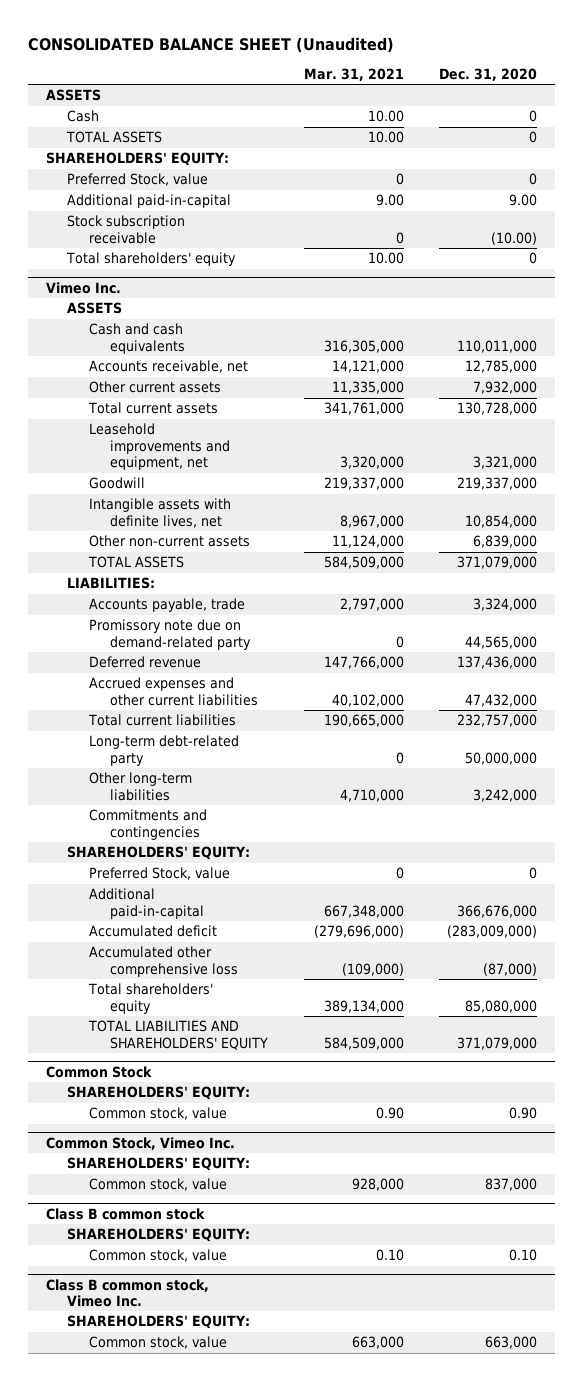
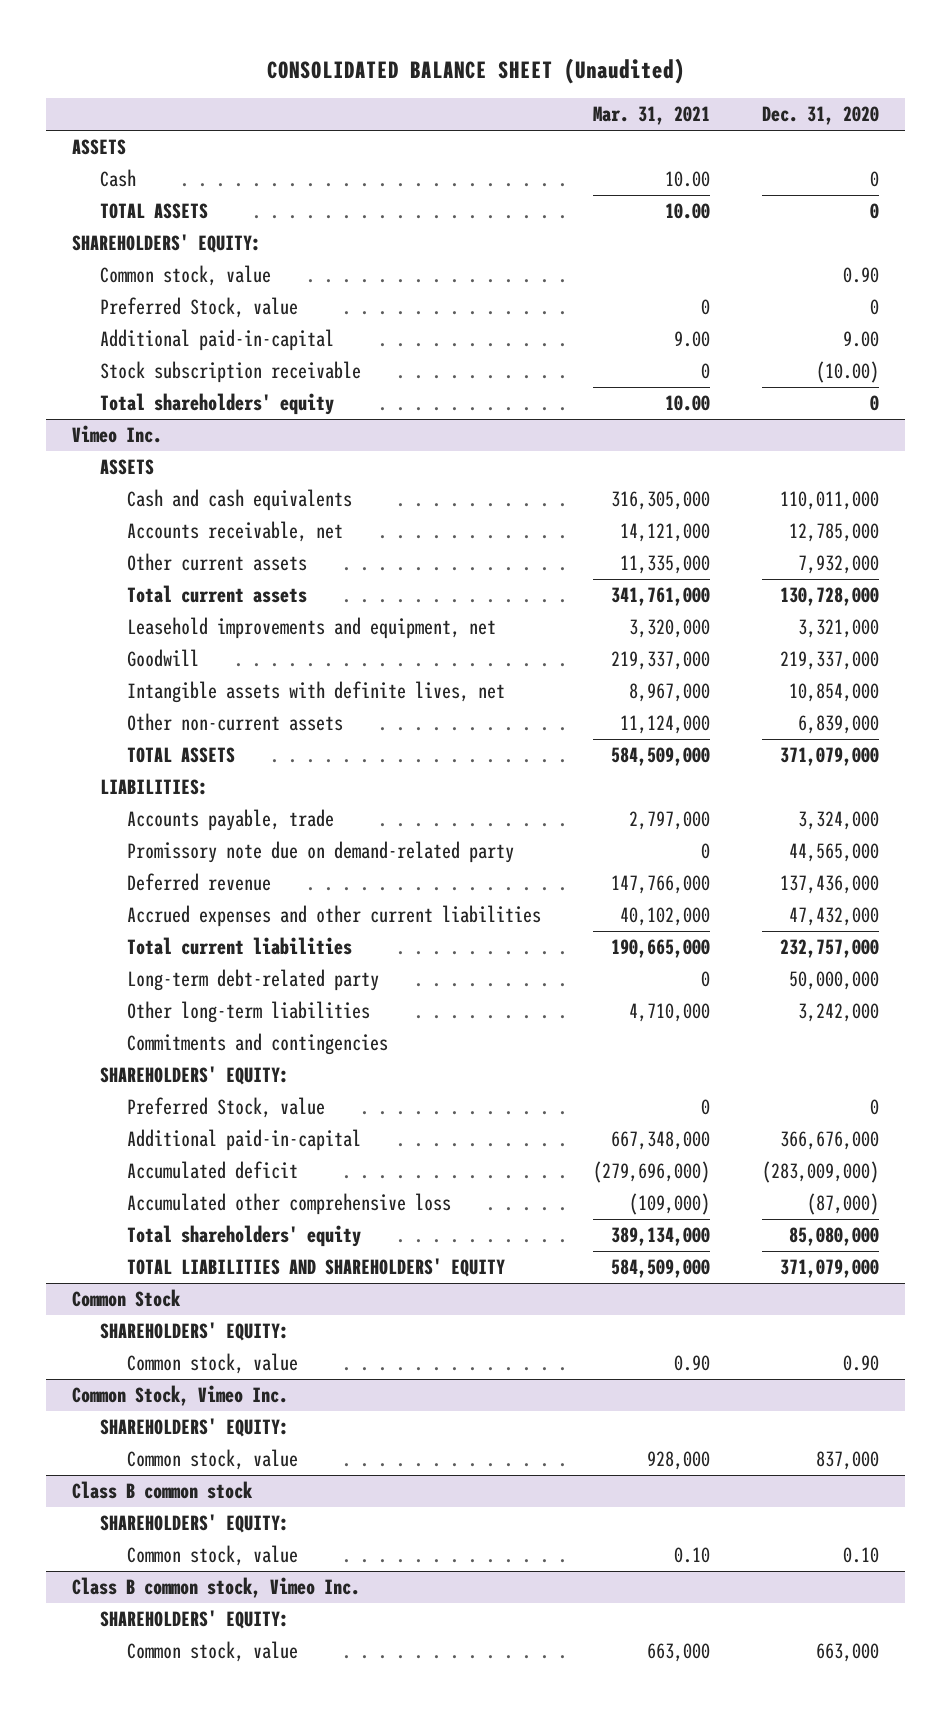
+ Common stock, value | | 0.90

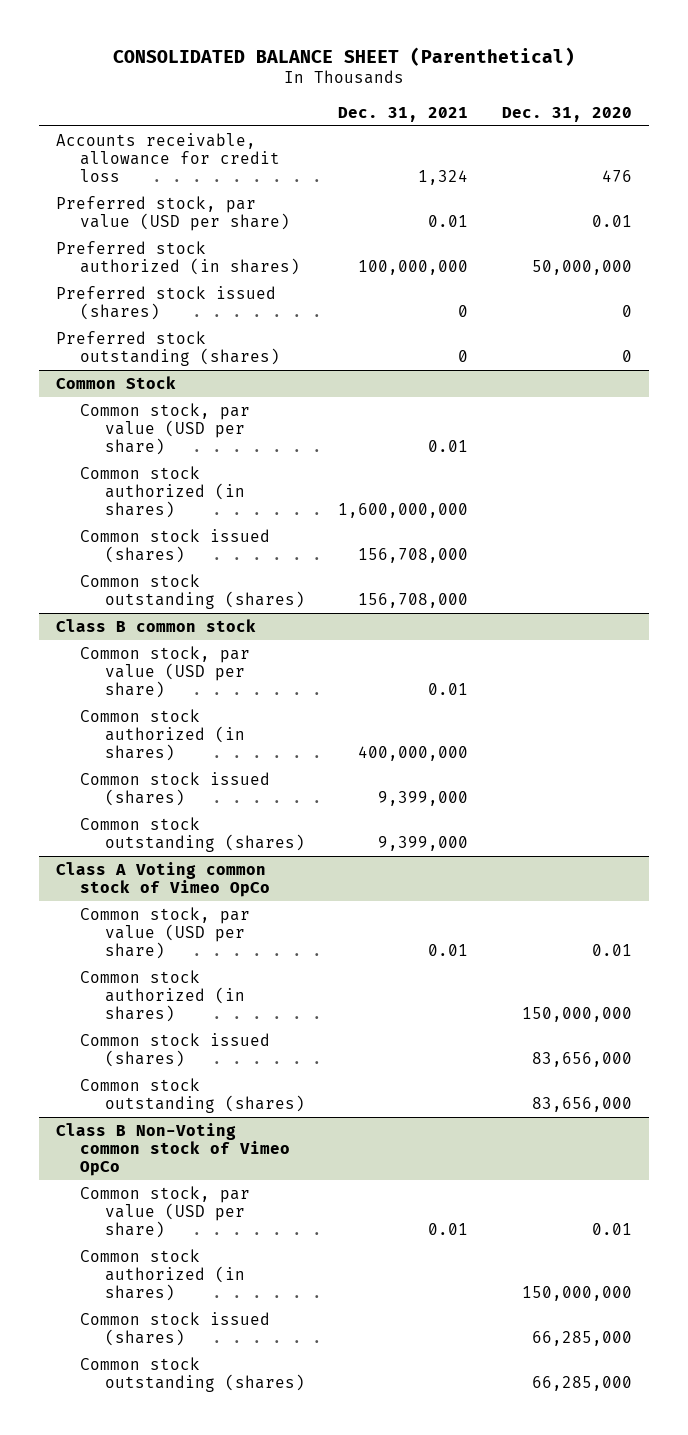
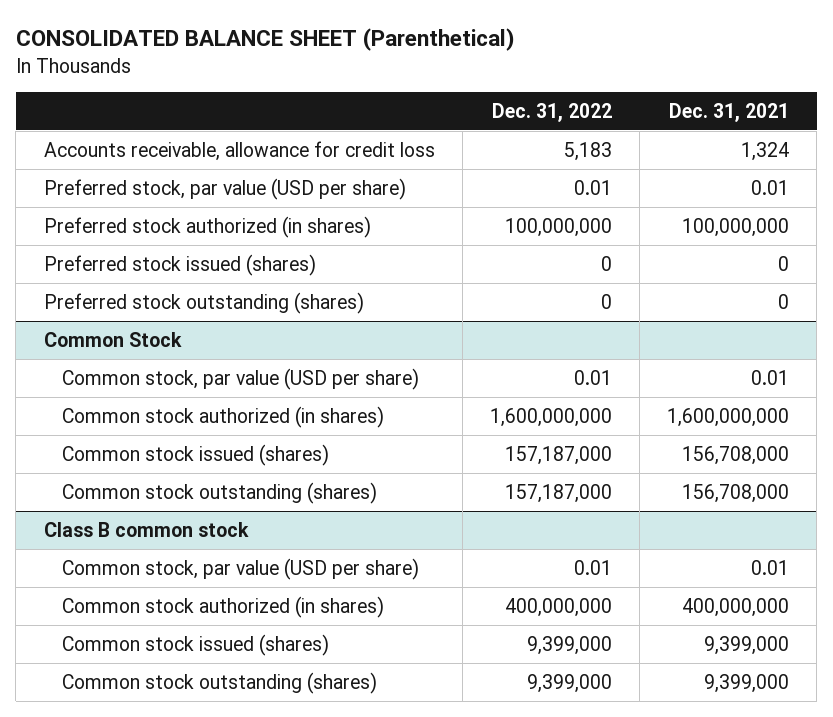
- | Dec. 31, 2021 | Dec. 31, 2020
+ | Dec. 31, 2022 | Dec. 31, 2021
- Class A Voting common stock of Vimeo OpCo
- Common stock, par value (USD per share) | 0.01 | 0.01
- Common stock authorized (in shares) | | 150,000,000
- Common stock issued (shares) | | 83,656,000
- Common stock outstanding (shares) | | 83,656,000
- Class B Non-Voting common stock of Vimeo OpCo
- Common stock, par value (USD per share) | 0.01 | 0.01
- Common stock authorized (in shares) | | 150,000,000
- Common stock issued (shares) | | 66,285,000
- Common stock outstanding (shares) | | 66,285,000

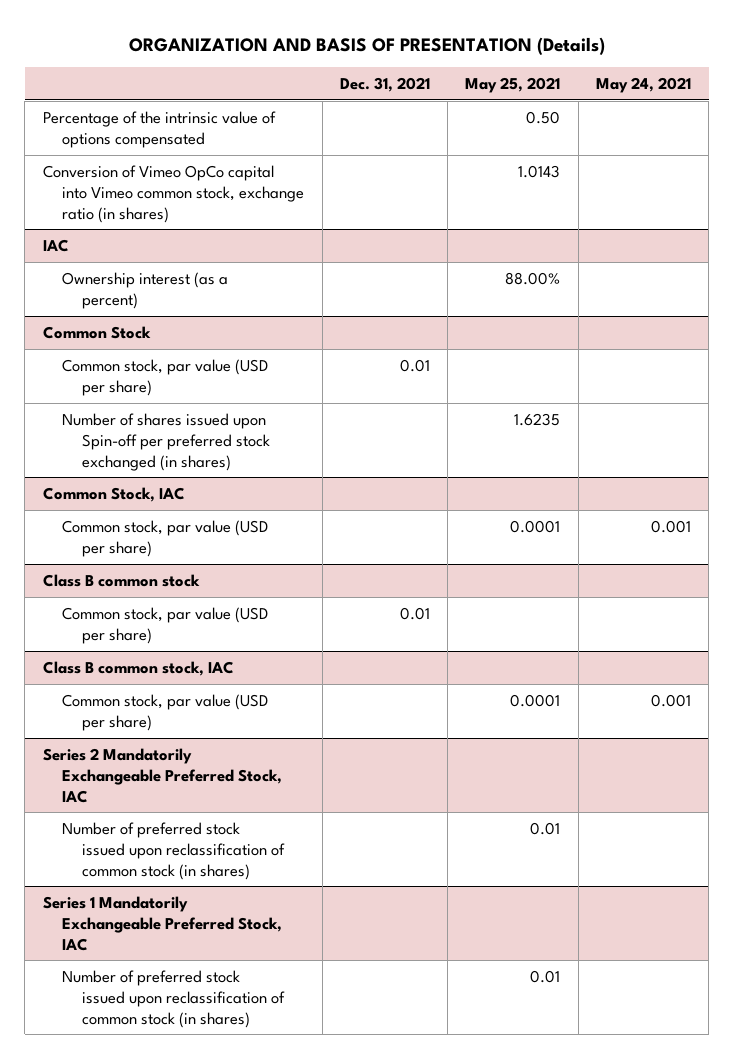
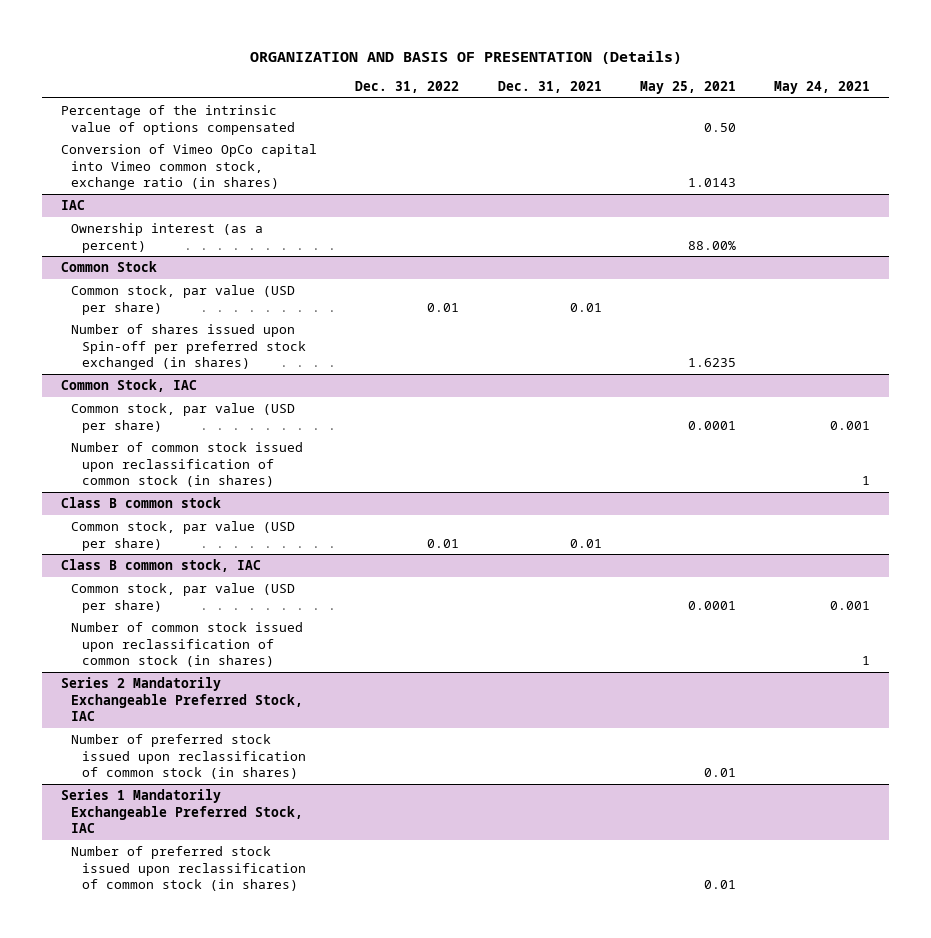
- | Dec. 31, 2021 | May 25, 2021 | May 24, 2021
+ | Dec. 31, 2022 | Dec. 31, 2021 | May 25, 2021 | May 24, 2021
@ Common Stock, IAC
+ Number of common stock issued upon reclassification of common stock (in shares) | | | | 1
@ Class B common stock, IAC
+ Number of common stock issued upon reclassification of common stock (in shares) | | | | 1

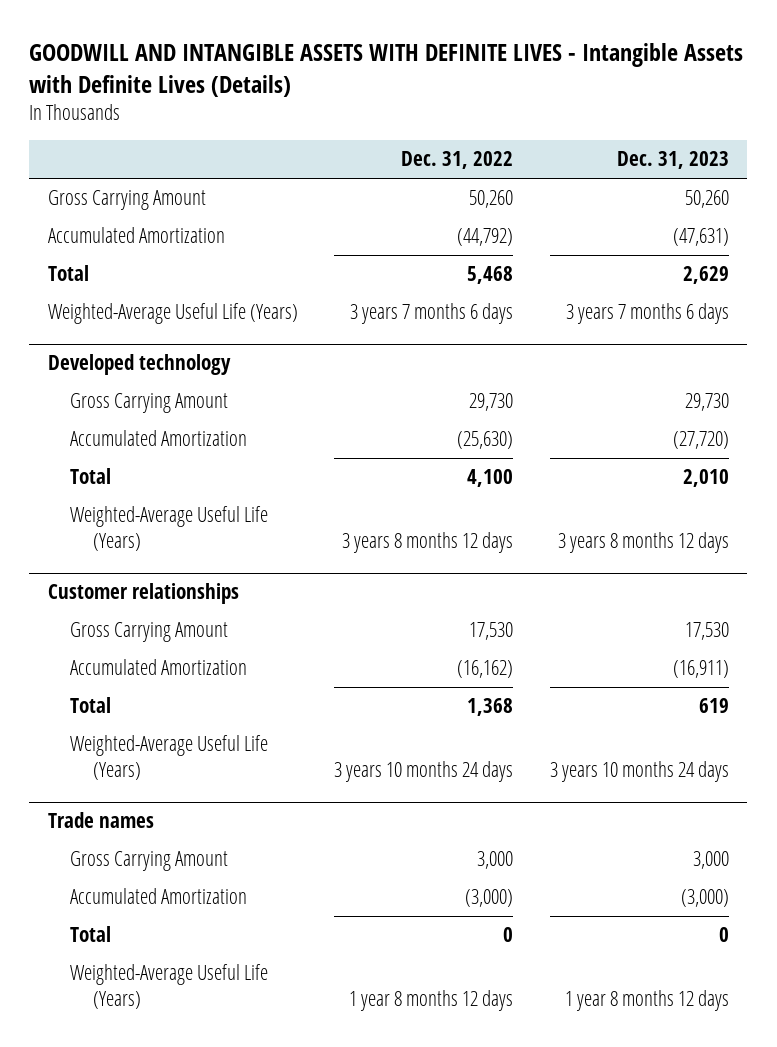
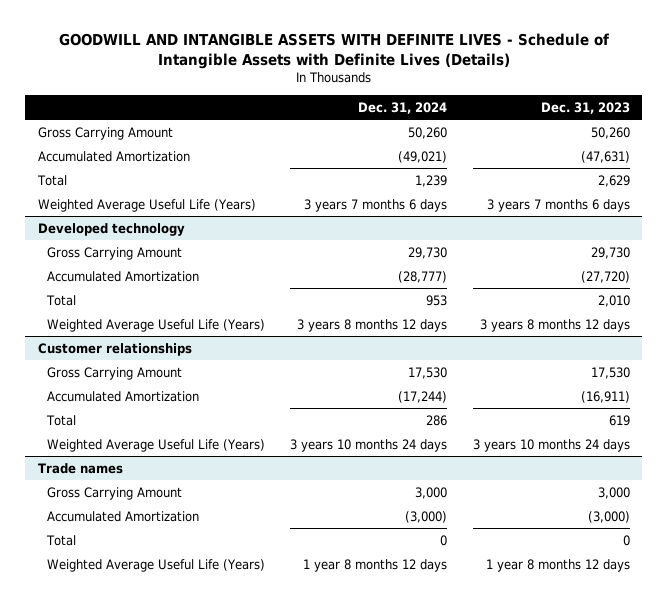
- GOODWILL AND INTANGIBLE ASSETS WITH DEFINITE LIVES - Intangible Assets with Definite Lives (Details)
+ GOODWILL AND INTANGIBLE ASSETS WITH DEFINITE LIVES - Schedule of Intangible Assets with Definite Lives (Details)
- | Dec. 31, 2022 | Dec. 31, 2023
+ | Dec. 31, 2024 | Dec. 31, 2023
- Weighted-Average Useful Life (Years) | 3 years 7 months 6 days | 3 years 7 months 6 days
+ Weighted Average Useful Life (Years) | 3 years 7 months 6 days | 3 years 7 months 6 days
@ Developed technology
- Weighted-Average Useful Life (Years) | 3 years 8 months 12 days | 3 years 8 months 12 days
+ Weighted Average Useful Life (Years) | 3 years 8 months 12 days | 3 years 8 months 12 days
@ Customer relationships
- Weighted-Average Useful Life (Years) | 3 years 10 months 24 days | 3 years 10 months 24 days
+ Weighted Average Useful Life (Years) | 3 years 10 months 24 days | 3 years 10 months 24 days
@ Trade names
- Weighted-Average Useful Life (Years) | 1 year 8 months 12 days | 1 year 8 months 12 days
+ Weighted Average Useful Life (Years) | 1 year 8 months 12 days | 1 year 8 months 12 days

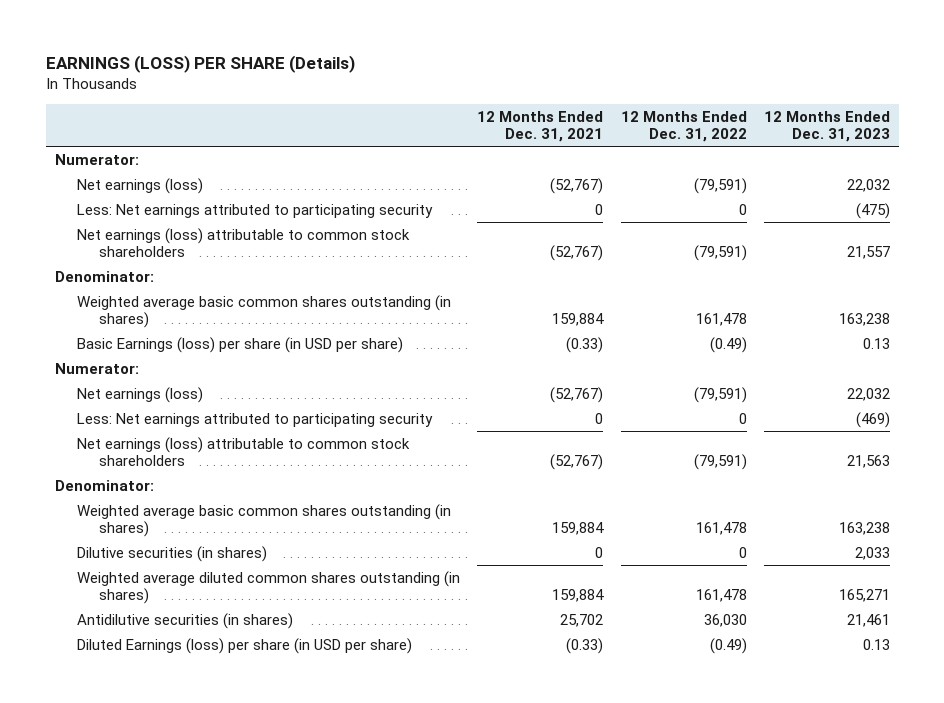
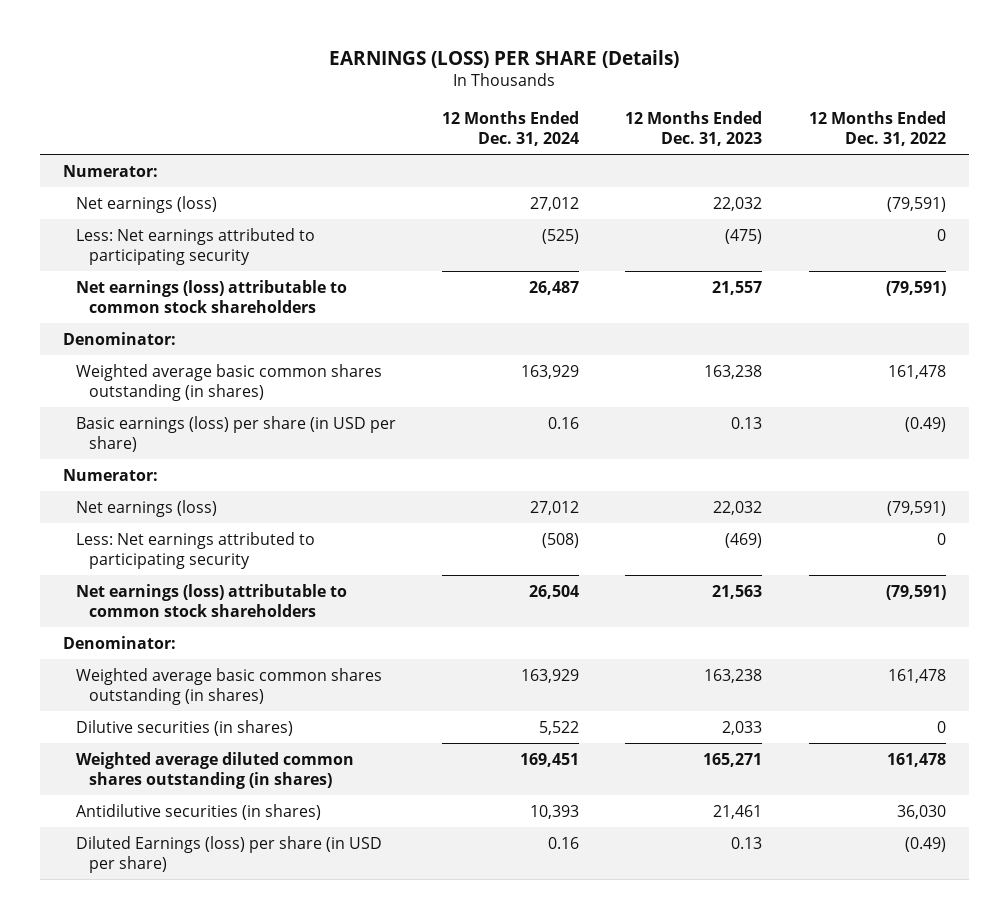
- | 12 Months Ended Dec. 31, 2021 | 12 Months Ended Dec. 31, 2022 | 12 Months Ended Dec. 31, 2023
+ | 12 Months Ended Dec. 31, 2024 | 12 Months Ended Dec. 31, 2023 | 12 Months Ended Dec. 31, 2022
- Basic Earnings (loss) per share (in USD per share) | (0.33) | (0.49) | 0.13
+ Basic earnings (loss) per share (in USD per share) | 0.16 | 0.13 | (0.49)

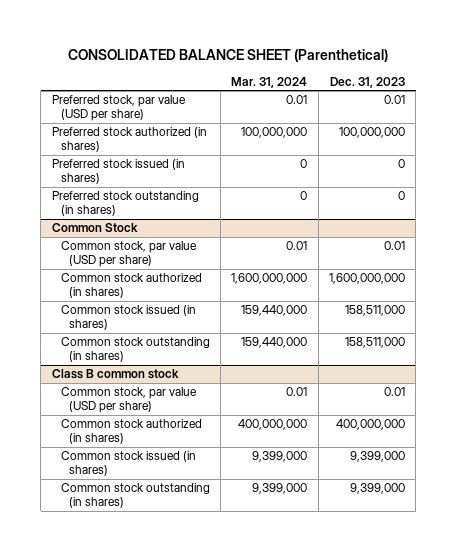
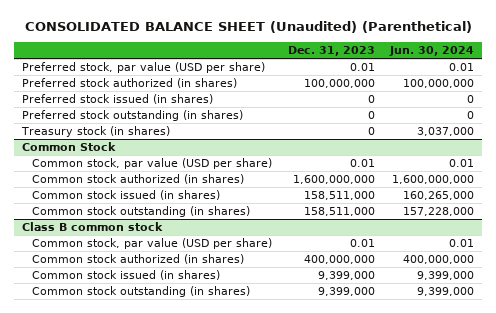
- CONSOLIDATED BALANCE SHEET (Parenthetical)
+ CONSOLIDATED BALANCE SHEET (Unaudited) (Parenthetical)
- | Mar. 31, 2024 | Dec. 31, 2023
+ | Dec. 31, 2023 | Jun. 30, 2024
+ Treasury stock (in shares) | 0 | 3,037,000

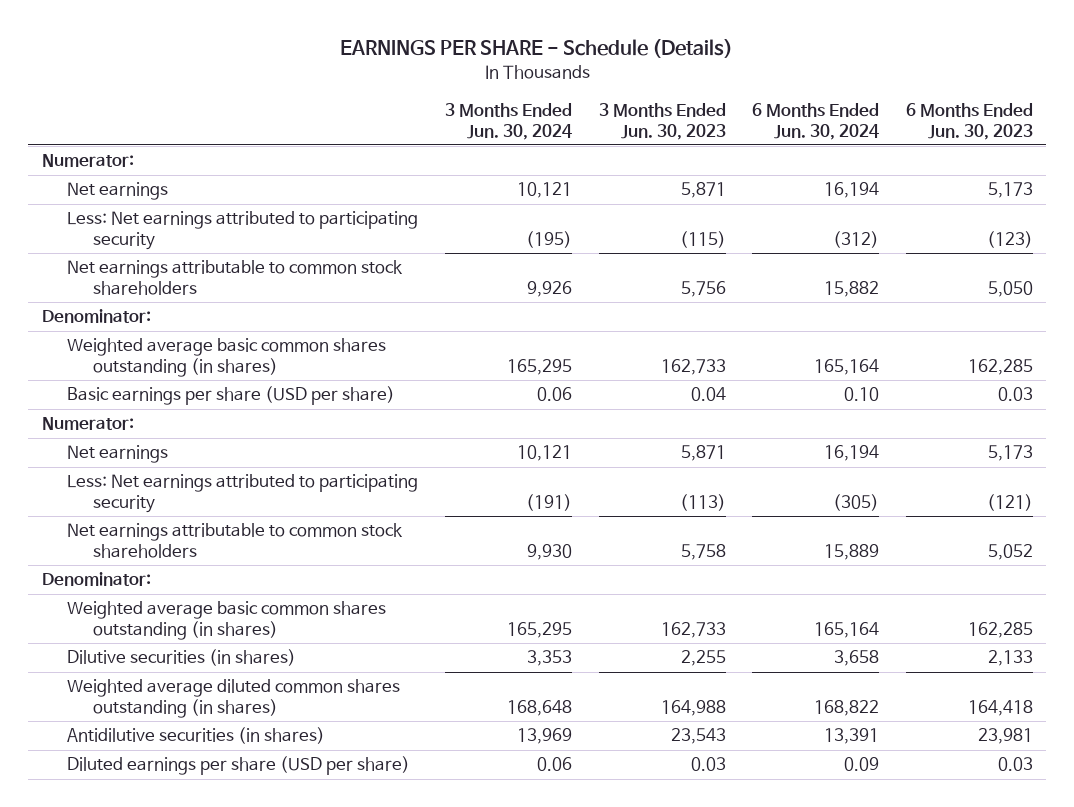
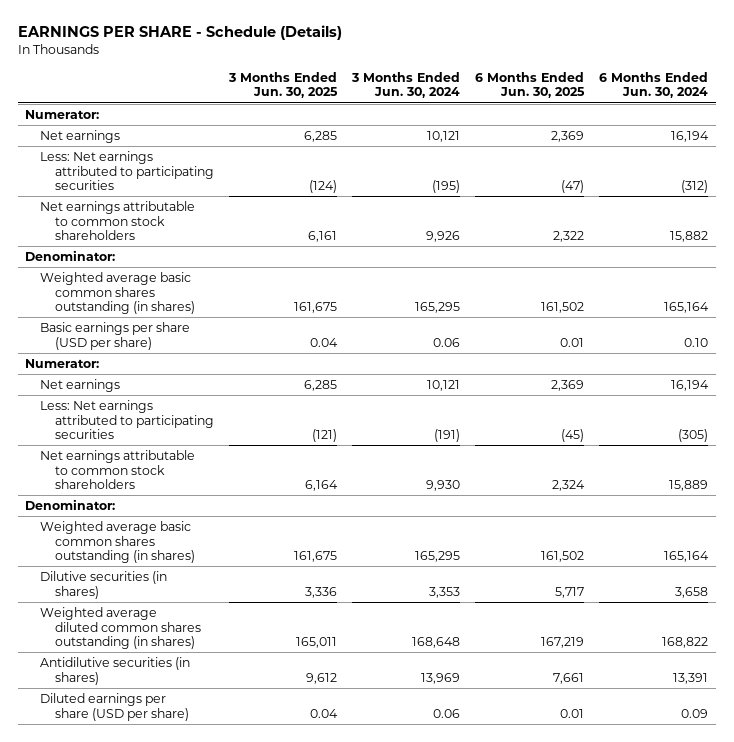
- | 3 Months Ended Jun. 30, 2024 | 3 Months Ended Jun. 30, 2023 | 6 Months Ended Jun. 30, 2024 | 6 Months Ended Jun. 30, 2023
+ | 3 Months Ended Jun. 30, 2025 | 3 Months Ended Jun. 30, 2024 | 6 Months Ended Jun. 30, 2025 | 6 Months Ended Jun. 30, 2024
- Less: Net earnings attributed to participating security | (195) | (115) | (312) | (123)
+ Less: Net earnings attributed to participating securities | (124) | (195) | (47) | (312)
- Less: Net earnings attributed to participating security | (191) | (113) | (305) | (121)
+ Less: Net earnings attributed to participating securities | (121) | (191) | (45) | (305)

